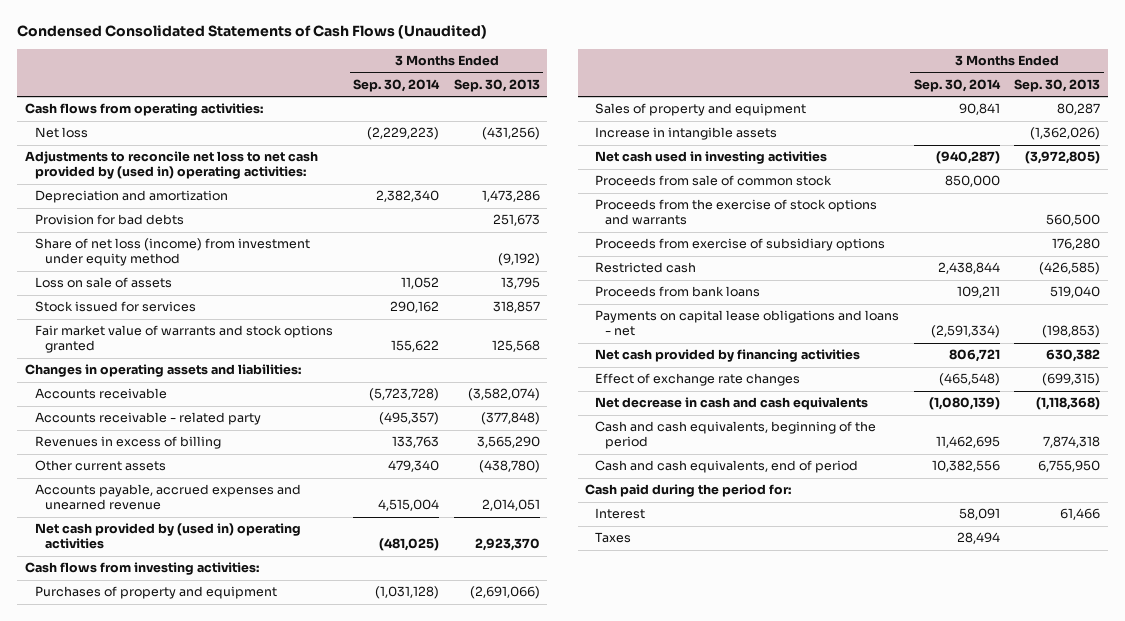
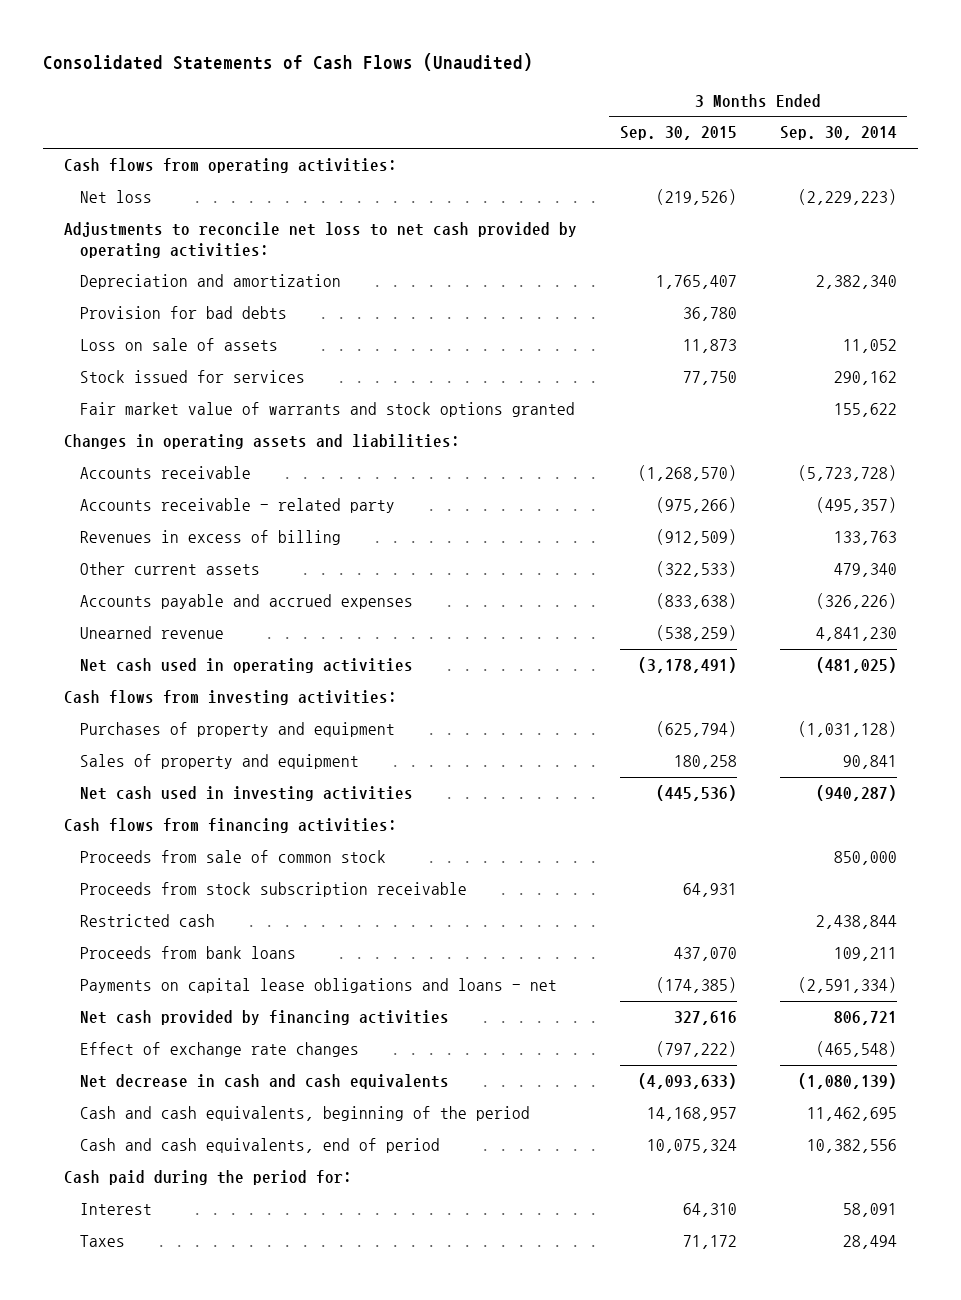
- Condensed Consolidated Statements of Cash Flows (Unaudited)
+ Consolidated Statements of Cash Flows (Unaudited)
- | 3 Months Ended Sep. 30, 2014 | 3 Months Ended Sep. 30, 2013
+ | 3 Months Ended Sep. 30, 2015 | 3 Months Ended Sep. 30, 2014
- Adjustments to reconcile net loss to net cash provided by (used in) operating activities:
+ Adjustments to reconcile net loss to net cash provided by operating activities:
- Share of net loss (income) from investment under equity method | | (9,192)
- Accounts payable, accrued expenses and unearned revenue | 4,515,004 | 2,014,051
- Net cash provided by (used in) operating activities | (481,025) | 2,923,370
+ Accounts payable and accrued expenses | (833,638) | (326,226)
+ Unearned revenue | (538,259) | 4,841,230
+ Net cash used in operating activities | (3,178,491) | (481,025)
- Increase in intangible assets | | (1,362,026)
+ Cash flows from financing activities:
- Proceeds from the exercise of stock options and warrants | | 560,500
- Proceeds from exercise of subsidiary options | | 176,280
+ Proceeds from stock subscription receivable | 64,931 |

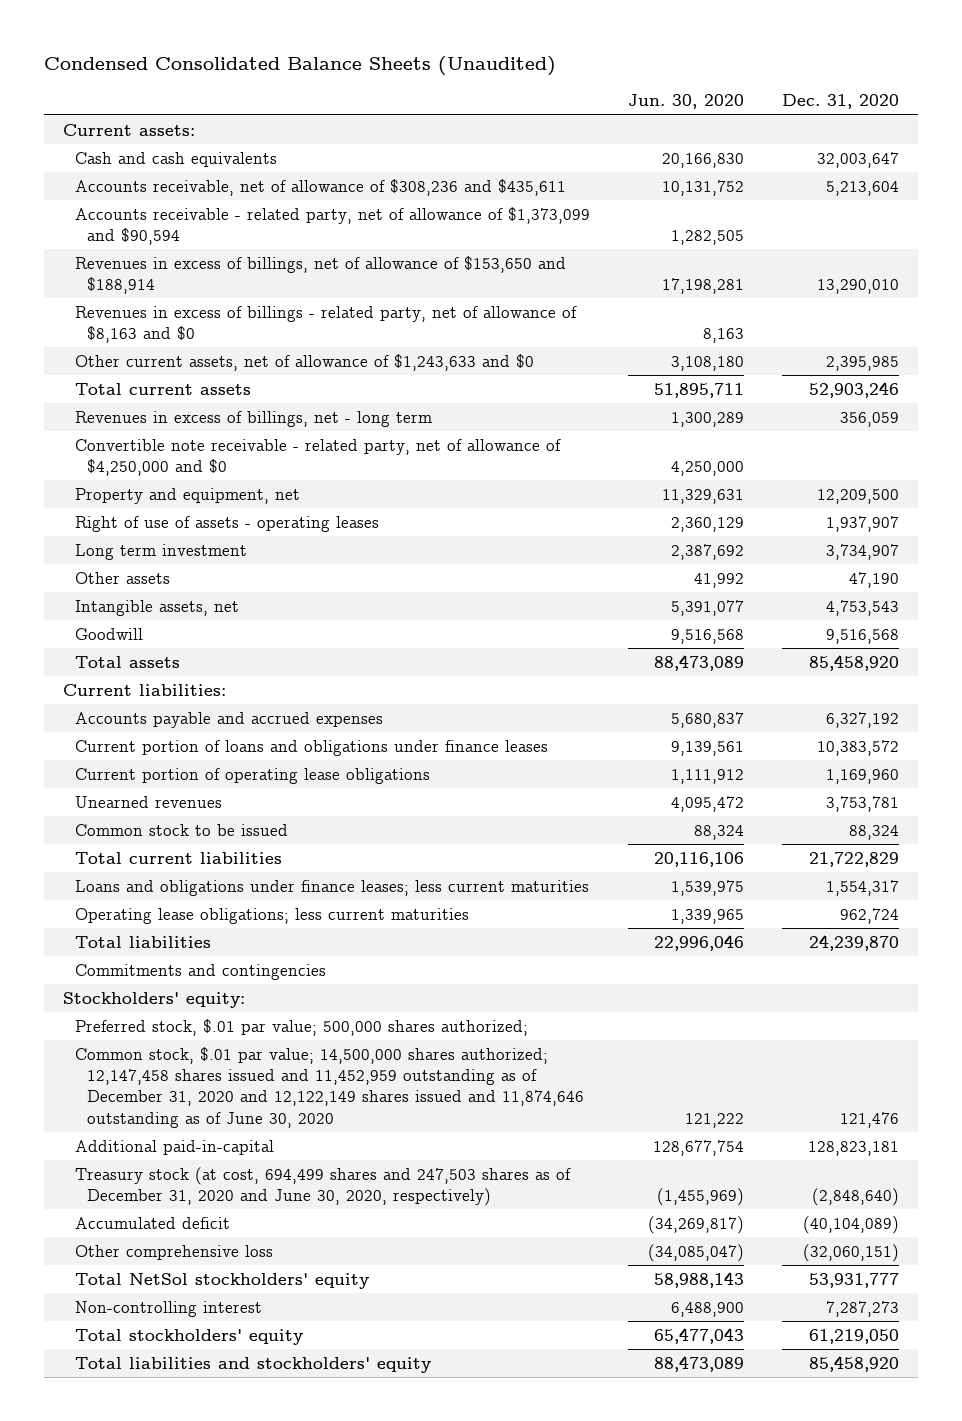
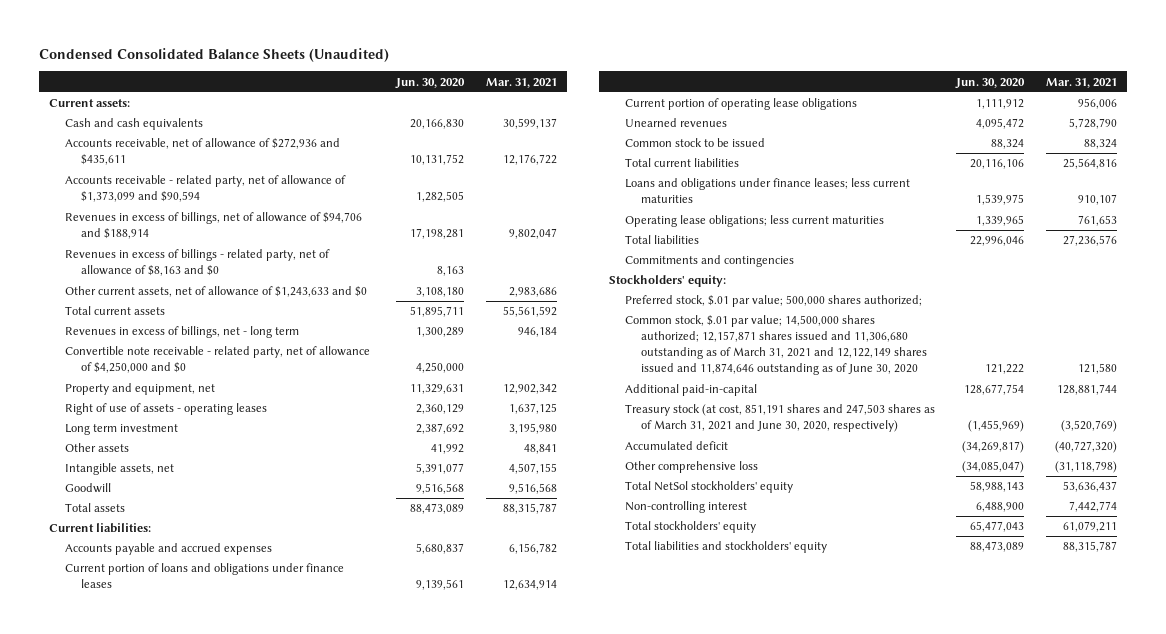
- | Jun. 30, 2020 | Dec. 31, 2020
+ | Jun. 30, 2020 | Mar. 31, 2021
- Accounts receivable, net of allowance of $308,236 and $435,611 | 10,131,752 | 5,213,604
+ Accounts receivable, net of allowance of $272,936 and $435,611 | 10,131,752 | 12,176,722
- Revenues in excess of billings, net of allowance of $153,650 and $188,914 | 17,198,281 | 13,290,010
+ Revenues in excess of billings, net of allowance of $94,706 and $188,914 | 17,198,281 | 9,802,047
- Common stock, $.01 par value; 14,500,000 shares authorized; 12,147,458 shares issued and 11,452,959 outstanding as of December 31, 2020 and 12,122,149 shares issued and 11,874,646 outstanding as of June 30, 2020 | 121,222 | 121,476
+ Common stock, $.01 par value; 14,500,000 shares authorized; 12,157,871 shares issued and 11,306,680 outstanding as of March 31, 2021 and 12,122,149 shares issued and 11,874,646 outstanding as of June 30, 2020 | 121,222 | 121,580
- Treasury stock (at cost, 694,499 shares and 247,503 shares as of December 31, 2020 and June 30, 2020, respectively) | (1,455,969) | (2,848,640)
+ Treasury stock (at cost, 851,191 shares and 247,503 shares as of March 31, 2021 and June 30, 2020, respectively) | (1,455,969) | (3,520,769)

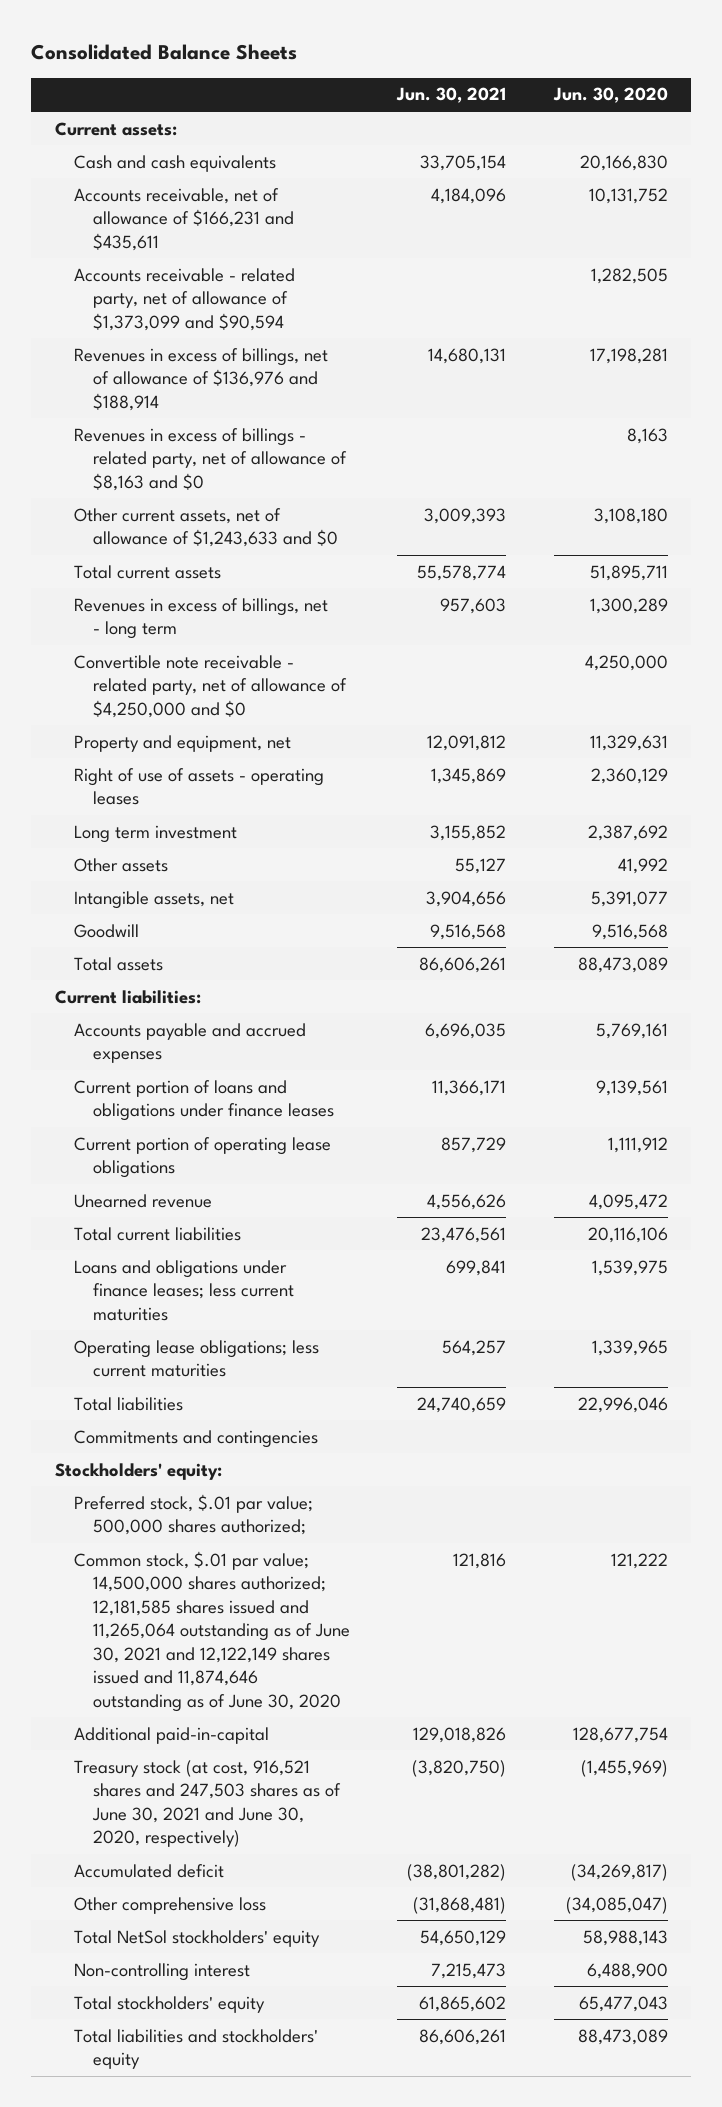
- Condensed Consolidated Balance Sheets (Unaudited)
+ Consolidated Balance Sheets
- | Jun. 30, 2020 | Mar. 31, 2021
+ | Jun. 30, 2021 | Jun. 30, 2020
- Accounts receivable, net of allowance of $272,936 and $435,611 | 10,131,752 | 12,176,722
+ Accounts receivable, net of allowance of $166,231 and $435,611 | 4,184,096 | 10,131,752
- Revenues in excess of billings, net of allowance of $94,706 and $188,914 | 17,198,281 | 9,802,047
+ Revenues in excess of billings, net of allowance of $136,976 and $188,914 | 14,680,131 | 17,198,281
- Accounts payable and accrued expenses | 5,680,837 | 6,156,782
+ Accounts payable and accrued expenses | 6,696,035 | 5,769,161
- Unearned revenues | 4,095,472 | 5,728,790
- Common stock to be issued | 88,324 | 88,324
+ Unearned revenue | 4,556,626 | 4,095,472
- Common stock, $.01 par value; 14,500,000 shares authorized; 12,157,871 shares issued and 11,306,680 outstanding as of March 31, 2021 and 12,122,149 shares issued and 11,874,646 outstanding as of June 30, 2020 | 121,222 | 121,580
+ Common stock, $.01 par value; 14,500,000 shares authorized; 12,181,585 shares issued and 11,265,064 outstanding as of June 30, 2021 and 12,122,149 shares issued and 11,874,646 outstanding as of June 30, 2020 | 121,816 | 121,222
- Treasury stock (at cost, 851,191 shares and 247,503 shares as of March 31, 2021 and June 30, 2020, respectively) | (1,455,969) | (3,520,769)
+ Treasury stock (at cost, 916,521 shares and 247,503 shares as of June 30, 2021 and June 30, 2020, respectively) | (3,820,750) | (1,455,969)

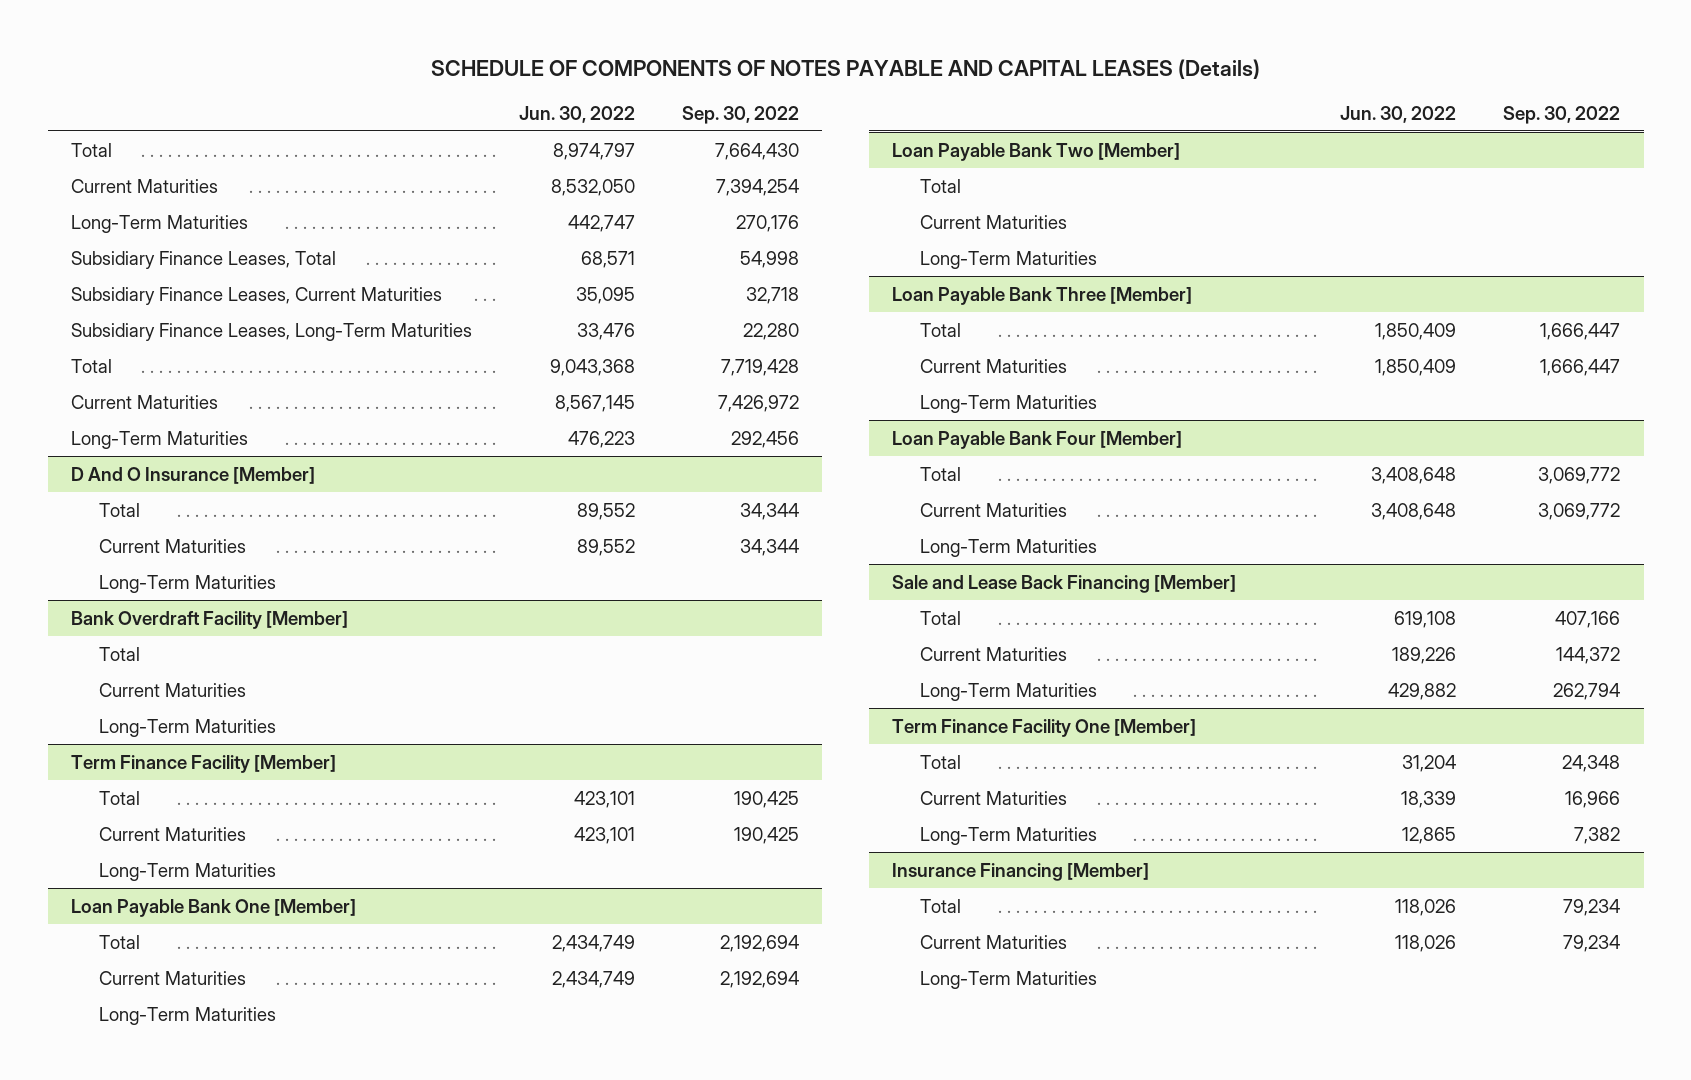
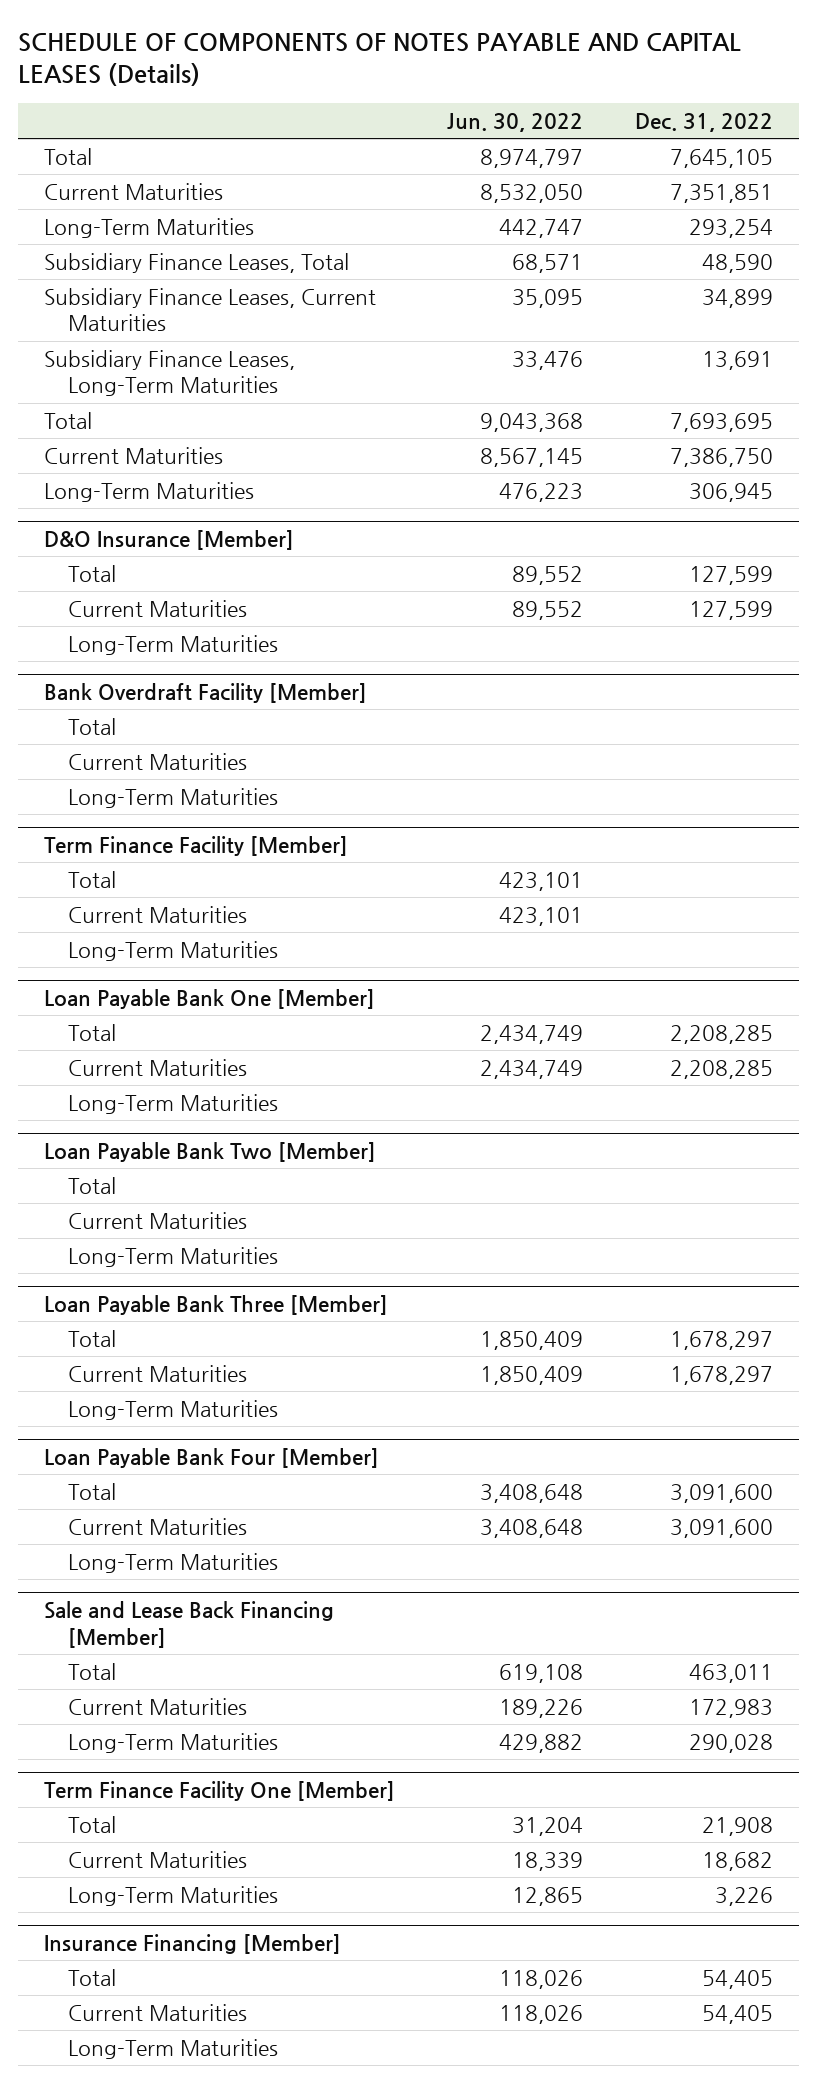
- | Jun. 30, 2022 | Sep. 30, 2022
+ | Jun. 30, 2022 | Dec. 31, 2022
- D And O Insurance [Member]
+ D&O Insurance [Member]

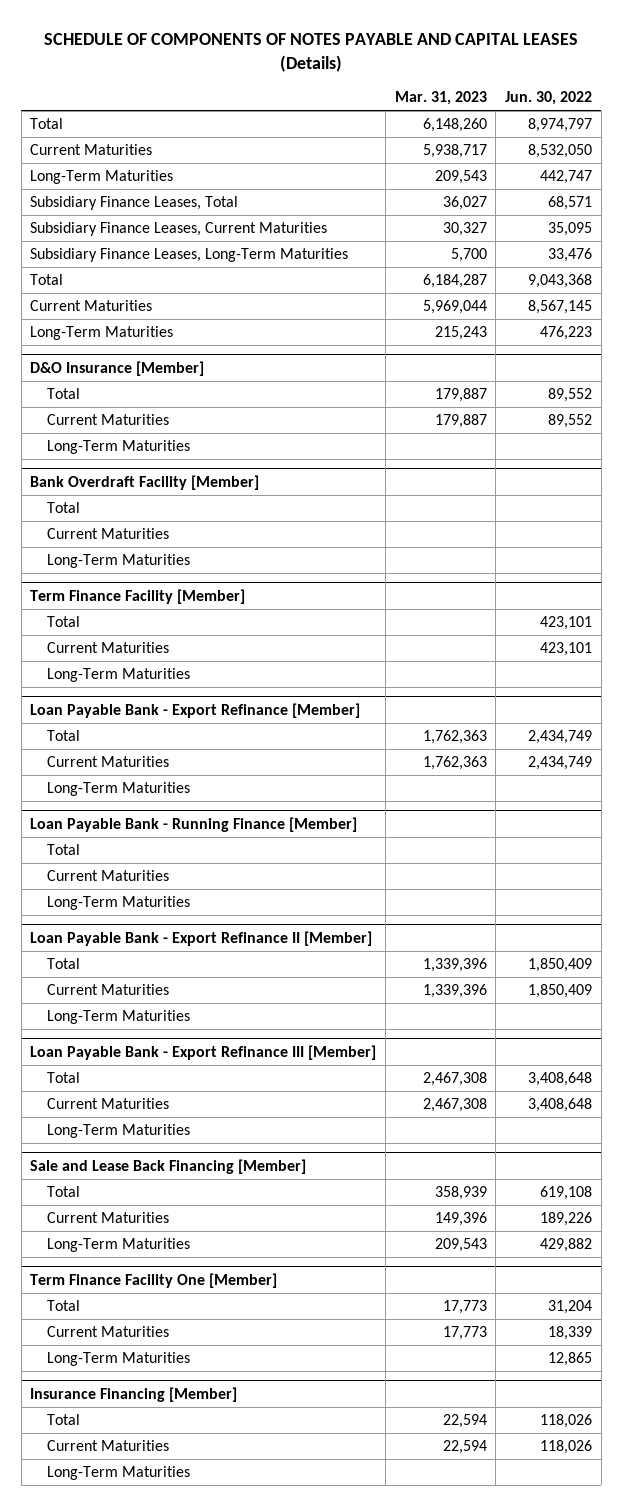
- | Jun. 30, 2022 | Dec. 31, 2022
+ | Mar. 31, 2023 | Jun. 30, 2022
- Loan Payable Bank One [Member]
+ Loan Payable Bank - Export Refinance [Member]
- Loan Payable Bank Two [Member]
+ Loan Payable Bank - Running Finance [Member]
- Loan Payable Bank Three [Member]
+ Loan Payable Bank - Export Refinance II [Member]
- Loan Payable Bank Four [Member]
+ Loan Payable Bank - Export Refinance III [Member]

